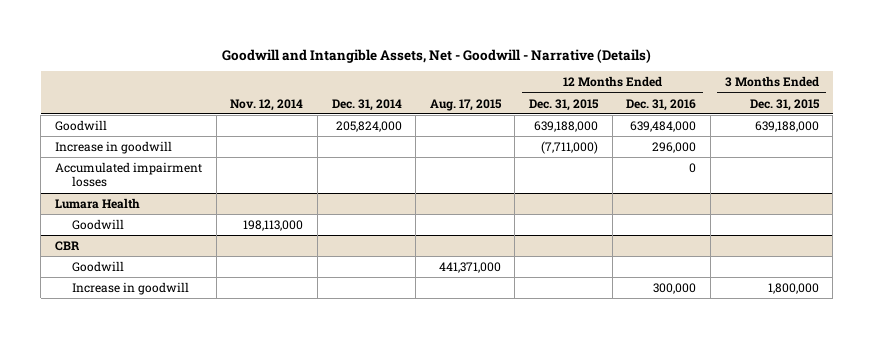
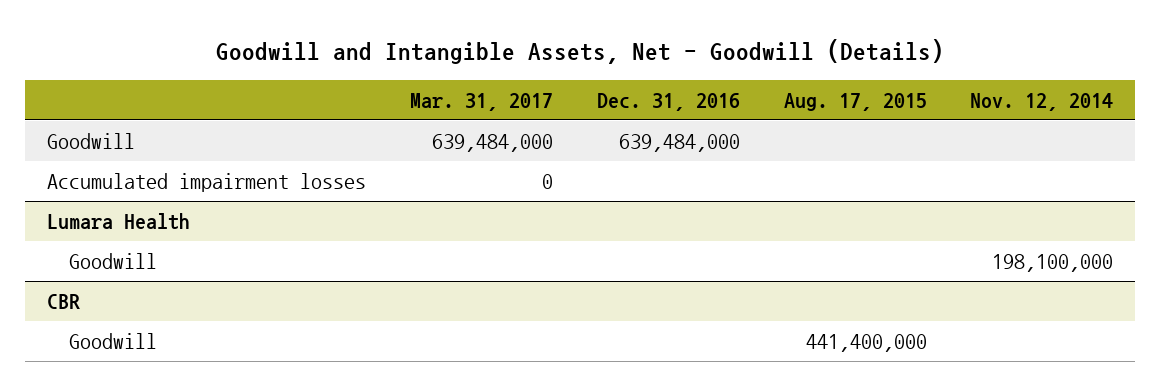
- Goodwill and Intangible Assets, Net - Goodwill - Narrative (Details)
+ Goodwill and Intangible Assets, Net - Goodwill (Details)
- | Nov. 12, 2014 | Dec. 31, 2014 | Aug. 17, 2015 | 12 Months Ended Dec. 31, 2015 | 12 Months Ended Dec. 31, 2016 | 3 Months Ended Dec. 31, 2015
+ | Mar. 31, 2017 | Dec. 31, 2016 | Aug. 17, 2015 | Nov. 12, 2014
- Increase in goodwill | | | | (7,711,000) | 296,000 |
@ Lumara Health
- Goodwill | 198,113,000 | | | | |
+ Goodwill | | | | 198,100,000
@ CBR
- Goodwill | | | 441,371,000 | | |
- Increase in goodwill | | | | | 300,000 | 1,800,000
+ Goodwill | | | 441,400,000 |

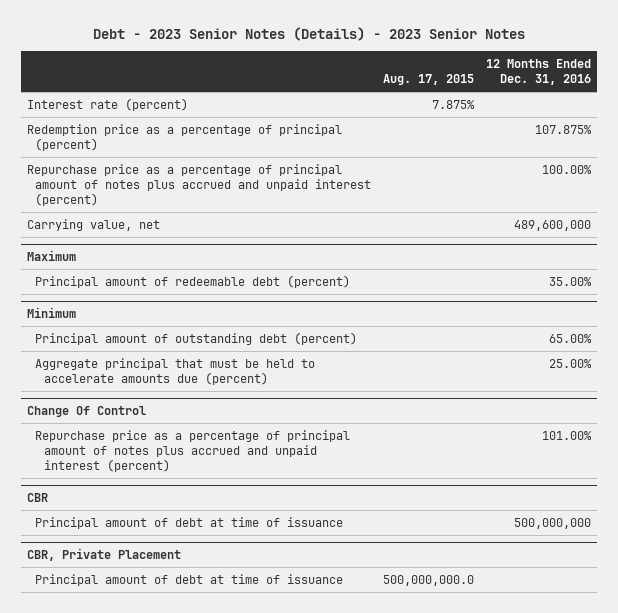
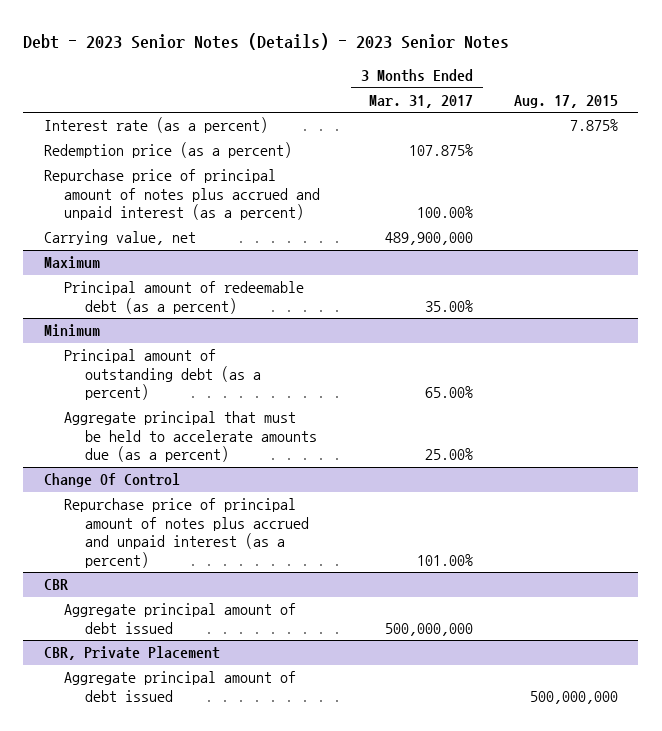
- | Aug. 17, 2015 | 12 Months Ended Dec. 31, 2016
+ | 3 Months Ended Mar. 31, 2017 | Aug. 17, 2015
- Interest rate (percent) | 7.875% |
- Redemption price as a percentage of principal (percent) | | 107.875%
- Repurchase price as a percentage of principal amount of notes plus accrued and unpaid interest (percent) | | 100.00%
+ Interest rate (as a percent) | | 7.875%
+ Redemption price (as a percent) | 107.875% |
+ Repurchase price of principal amount of notes plus accrued and unpaid interest (as a percent) | 100.00% |
@ Maximum
- Principal amount of redeemable debt (percent) | | 35.00%
+ Principal amount of redeemable debt (as a percent) | 35.00% |
@ Minimum
- Principal amount of outstanding debt (percent) | | 65.00%
- Aggregate principal that must be held to accelerate amounts due (percent) | | 25.00%
+ Principal amount of outstanding debt (as a percent) | 65.00% |
+ Aggregate principal that must be held to accelerate amounts due (as a percent) | 25.00% |
@ Change Of Control
- Repurchase price as a percentage of principal amount of notes plus accrued and unpaid interest (percent) | | 101.00%
+ Repurchase price of principal amount of notes plus accrued and unpaid interest (as a percent) | 101.00% |
@ CBR
- Principal amount of debt at time of issuance | | 500,000,000
+ Aggregate principal amount of debt issued | 500,000,000 |
@ CBR, Private Placement
- Principal amount of debt at time of issuance | 500,000,000.0 |
+ Aggregate principal amount of debt issued | | 500,000,000

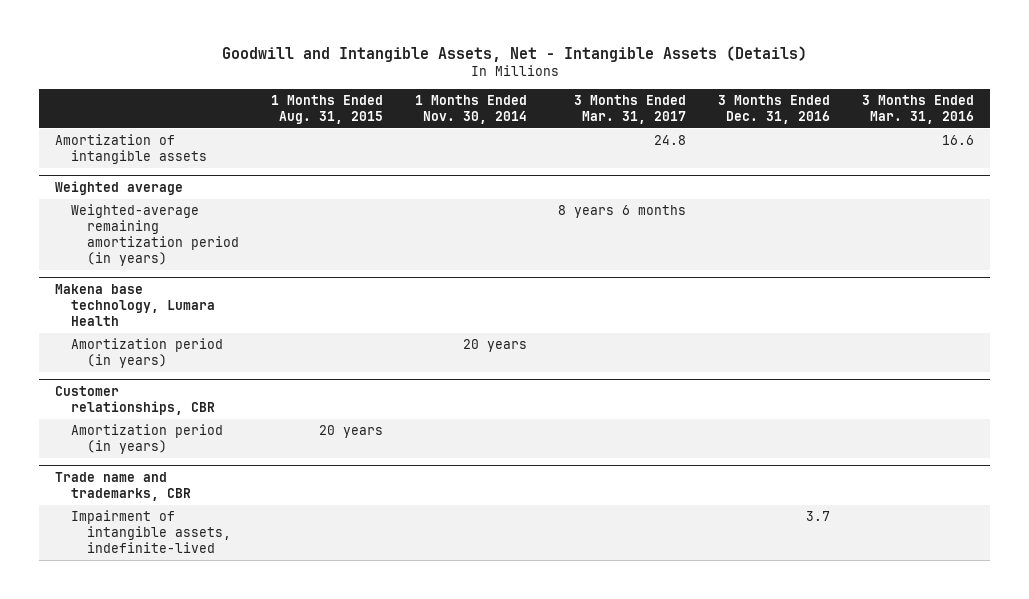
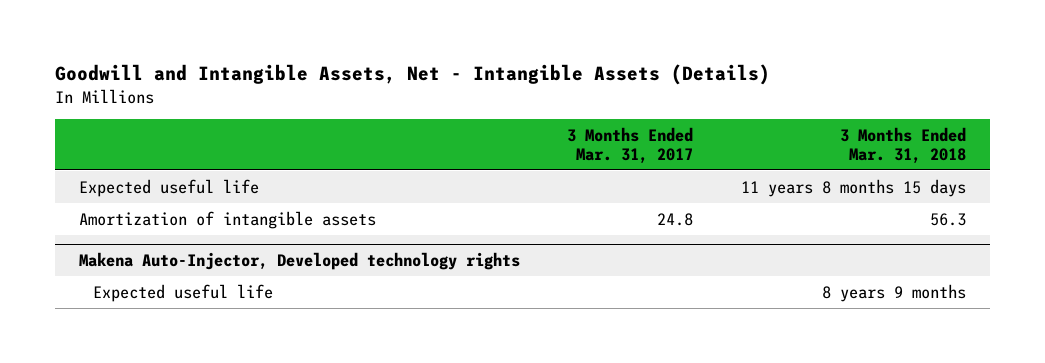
- | 1 Months Ended Aug. 31, 2015 | 1 Months Ended Nov. 30, 2014 | 3 Months Ended Mar. 31, 2017 | 3 Months Ended Dec. 31, 2016 | 3 Months Ended Mar. 31, 2016
+ | 3 Months Ended Mar. 31, 2017 | 3 Months Ended Mar. 31, 2018
+ Expected useful life | | 11 years 8 months 15 days
- Weighted average
- Weighted-average remaining amortization period (in years) | | | 8 years 6 months | |
- Makena base technology, Lumara Health
- Amortization period (in years) | | 20 years | | |
- Customer relationships, CBR
- Amortization period (in years) | 20 years | | | |
- Trade name and trademarks, CBR
- Impairment of intangible assets, indefinite-lived | | | | 3.7 |
+ Makena Auto-Injector, Developed technology rights
+ Expected useful life | | 8 years 9 months

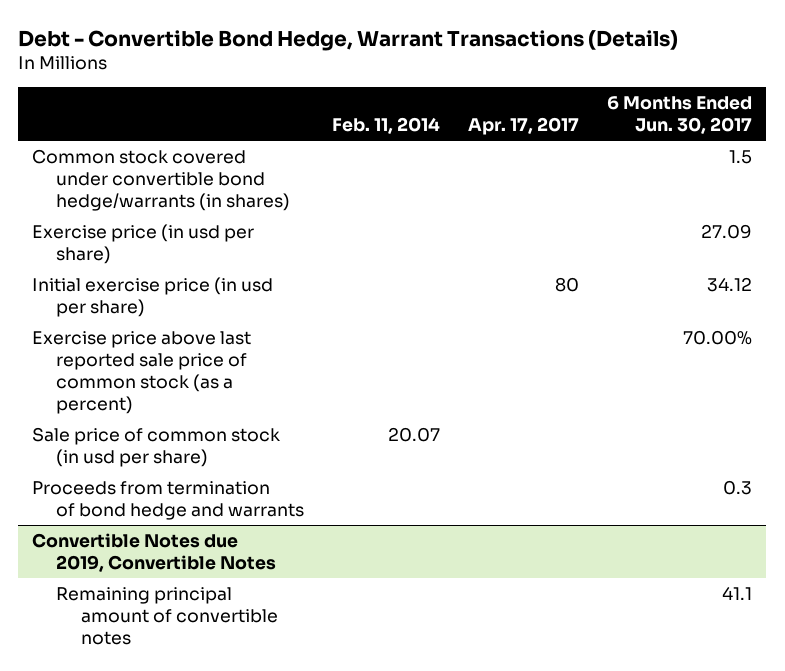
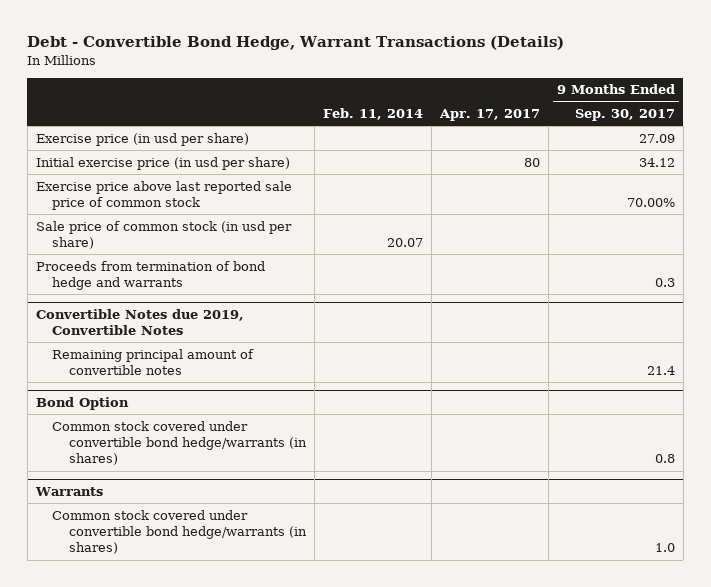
- | Feb. 11, 2014 | Apr. 17, 2017 | 6 Months Ended Jun. 30, 2017
+ | Feb. 11, 2014 | Apr. 17, 2017 | 9 Months Ended Sep. 30, 2017
- Common stock covered under convertible bond hedge/warrants (in shares) | | | 1.5
- Exercise price above last reported sale price of common stock (as a percent) | | | 70.00%
+ Exercise price above last reported sale price of common stock | | | 70.00%
+ Bond Option
+ Common stock covered under convertible bond hedge/warrants (in shares) | | | 0.8
+ Warrants
+ Common stock covered under convertible bond hedge/warrants (in shares) | | | 1.0

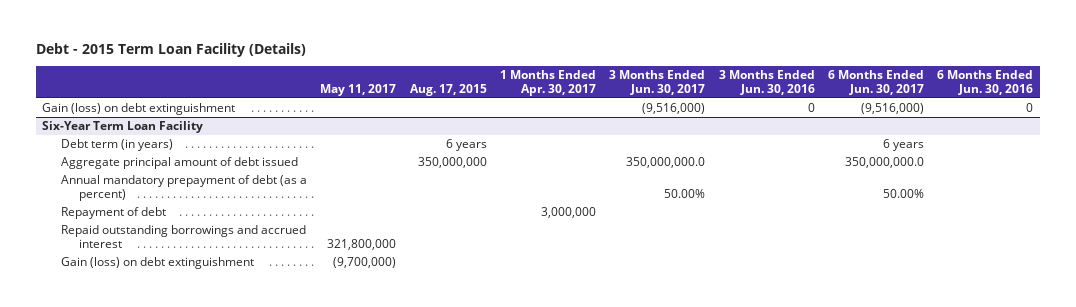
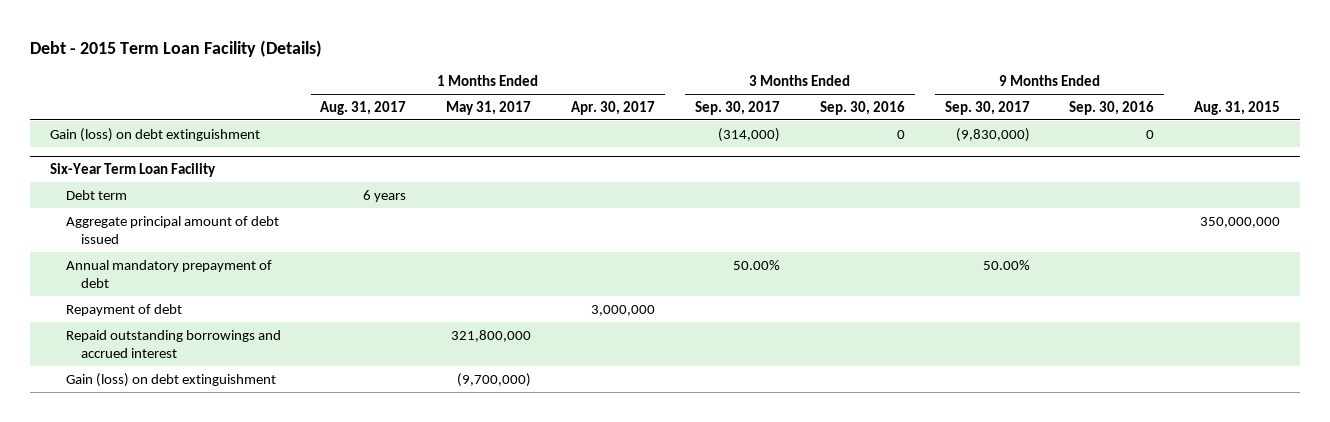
- | May 11, 2017 | Aug. 17, 2015 | 1 Months Ended Apr. 30, 2017 | 3 Months Ended Jun. 30, 2017 | 3 Months Ended Jun. 30, 2016 | 6 Months Ended Jun. 30, 2017 | 6 Months Ended Jun. 30, 2016
+ | 1 Months Ended Aug. 31, 2017 | 1 Months Ended May 31, 2017 | 1 Months Ended Apr. 30, 2017 | 3 Months Ended Sep. 30, 2017 | 3 Months Ended Sep. 30, 2016 | 9 Months Ended Sep. 30, 2017 | 9 Months Ended Sep. 30, 2016 | Aug. 31, 2015
@ Six-Year Term Loan Facility
- Debt term (in years) | | 6 years | | | | 6 years |
+ Debt term | 6 years | | | | | | |
- Annual mandatory prepayment of debt (as a percent) | | | | 50.00% | | 50.00% |
+ Annual mandatory prepayment of debt | | | | 50.00% | | 50.00% | |

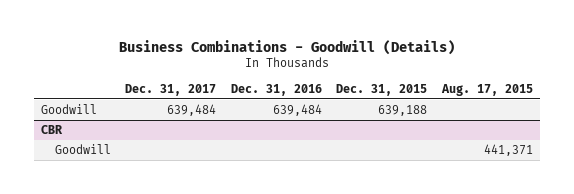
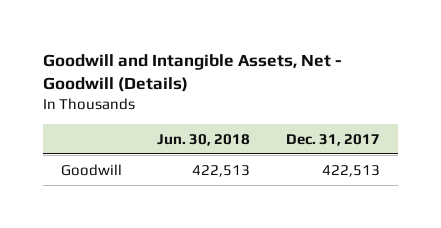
- Business Combinations - Goodwill (Details)
+ Goodwill and Intangible Assets, Net - Goodwill (Details)
- | Dec. 31, 2017 | Dec. 31, 2016 | Dec. 31, 2015 | Aug. 17, 2015
+ | Jun. 30, 2018 | Dec. 31, 2017
- Goodwill | 639,484 | 639,484 | 639,188 |
- CBR
- Goodwill | | | | 441,371
+ Goodwill | 422,513 | 422,513

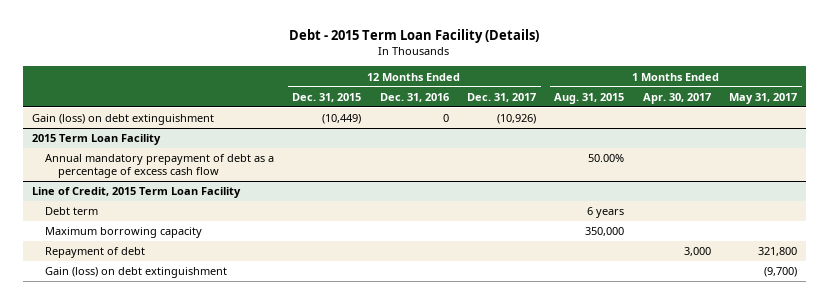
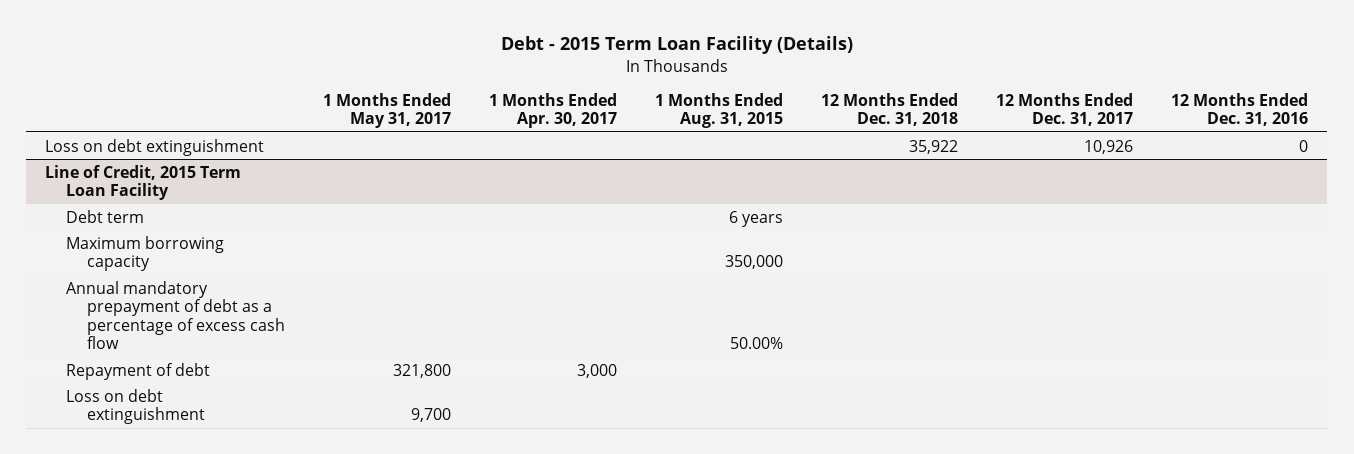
- | 12 Months Ended Dec. 31, 2015 | 12 Months Ended Dec. 31, 2016 | 12 Months Ended Dec. 31, 2017 | 1 Months Ended Aug. 31, 2015 | 1 Months Ended Apr. 30, 2017 | 1 Months Ended May 31, 2017
+ | 1 Months Ended May 31, 2017 | 1 Months Ended Apr. 30, 2017 | 1 Months Ended Aug. 31, 2015 | 12 Months Ended Dec. 31, 2018 | 12 Months Ended Dec. 31, 2017 | 12 Months Ended Dec. 31, 2016
- Gain (loss) on debt extinguishment | (10,449) | 0 | (10,926) | | |
- 2015 Term Loan Facility
- Annual mandatory prepayment of debt as a percentage of excess cash flow | | | | 50.00% | |
+ Loss on debt extinguishment | | | | 35,922 | 10,926 | 0
@ Line of Credit, 2015 Term Loan Facility
+ Annual mandatory prepayment of debt as a percentage of excess cash flow | | | 50.00% | | |
- Gain (loss) on debt extinguishment | | | | | | (9,700)
+ Loss on debt extinguishment | 9,700 | | | | |

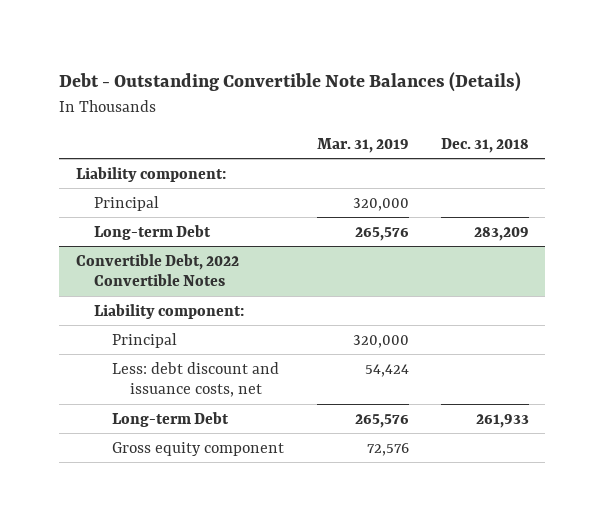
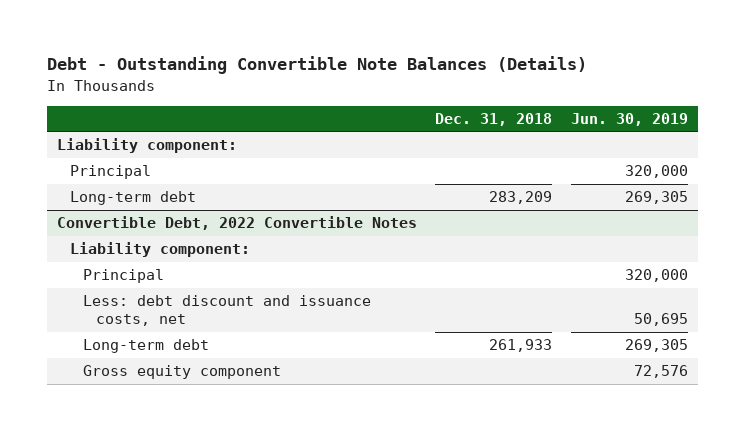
- | Mar. 31, 2019 | Dec. 31, 2018
+ | Dec. 31, 2018 | Jun. 30, 2019
- Long-term Debt | 265,576 | 283,209
+ Long-term debt | 283,209 | 269,305
@ Convertible Debt, 2022 Convertible Notes
- Long-term Debt | 265,576 | 261,933
+ Long-term debt | 261,933 | 269,305

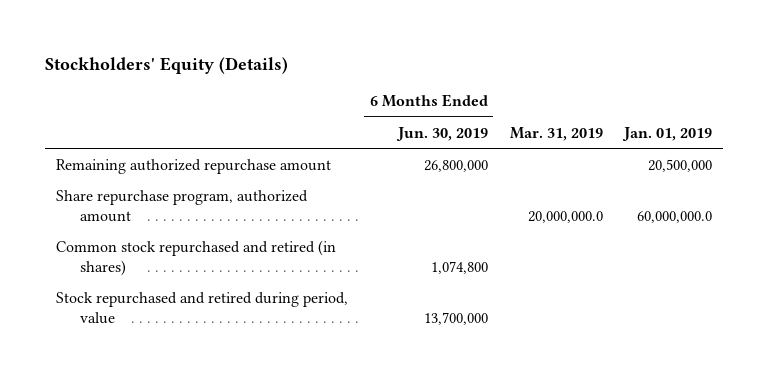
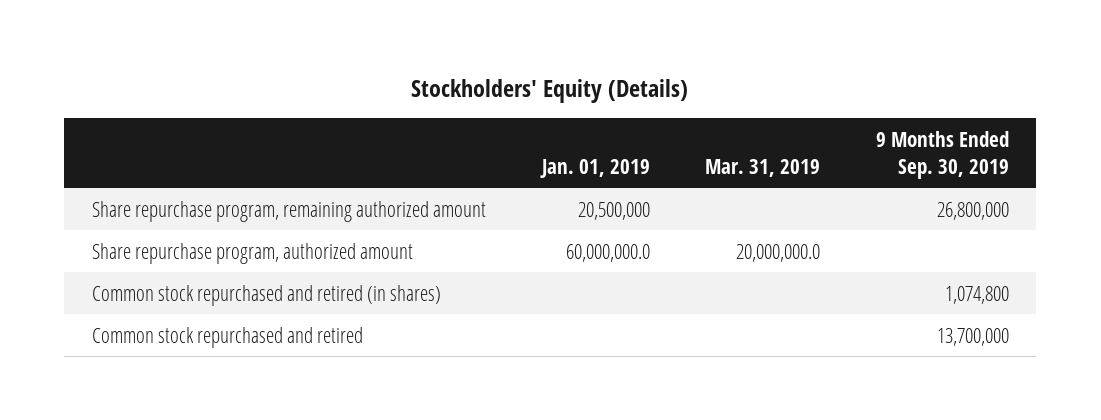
- | 6 Months Ended Jun. 30, 2019 | Mar. 31, 2019 | Jan. 01, 2019
+ | Jan. 01, 2019 | Mar. 31, 2019 | 9 Months Ended Sep. 30, 2019
- Remaining authorized repurchase amount | 26,800,000 | | 20,500,000
+ Share repurchase program, remaining authorized amount | 20,500,000 | | 26,800,000
- Stock repurchased and retired during period, value | 13,700,000 | |
+ Common stock repurchased and retired | | | 13,700,000

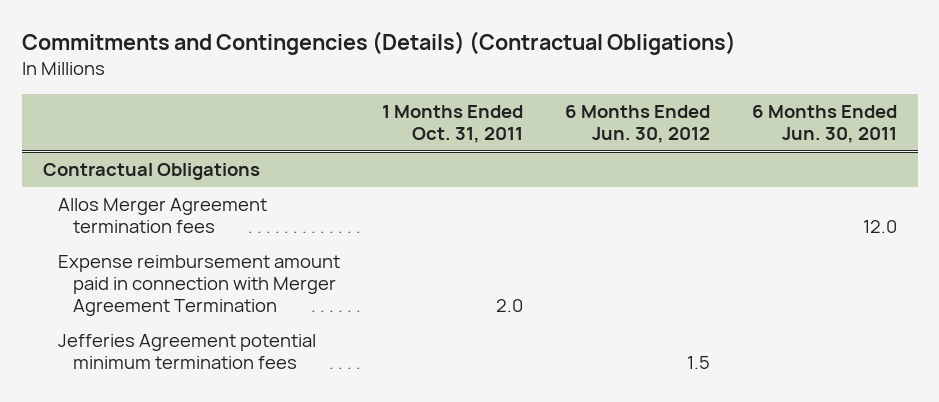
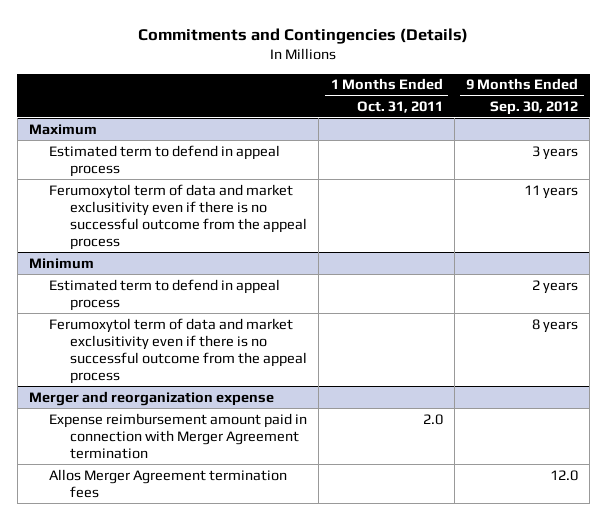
- Commitments and Contingencies (Details) (Contractual Obligations)
+ Commitments and Contingencies (Details)
- | 1 Months Ended Oct. 31, 2011 | 6 Months Ended Jun. 30, 2012 | 6 Months Ended Jun. 30, 2011
+ | 1 Months Ended Oct. 31, 2011 | 9 Months Ended Sep. 30, 2012
- Contractual Obligations
- Allos Merger Agreement termination fees | | | 12.0
- Expense reimbursement amount paid in connection with Merger Agreement Termination | 2.0 | |
- Jefferies Agreement potential minimum termination fees | | 1.5 |
+ Maximum
+ Estimated term to defend in appeal process | | 3 years
+ Ferumoxytol term of data and market exclusitivity even if there is no successful outcome from the appeal process | | 11 years
+ Minimum
+ Estimated term to defend in appeal process | | 2 years
+ Ferumoxytol term of data and market exclusitivity even if there is no successful outcome from the appeal process | | 8 years
+ Merger and reorganization expense
+ Expense reimbursement amount paid in connection with Merger Agreement termination | 2.0 |
+ Allos Merger Agreement termination fees | | 12.0

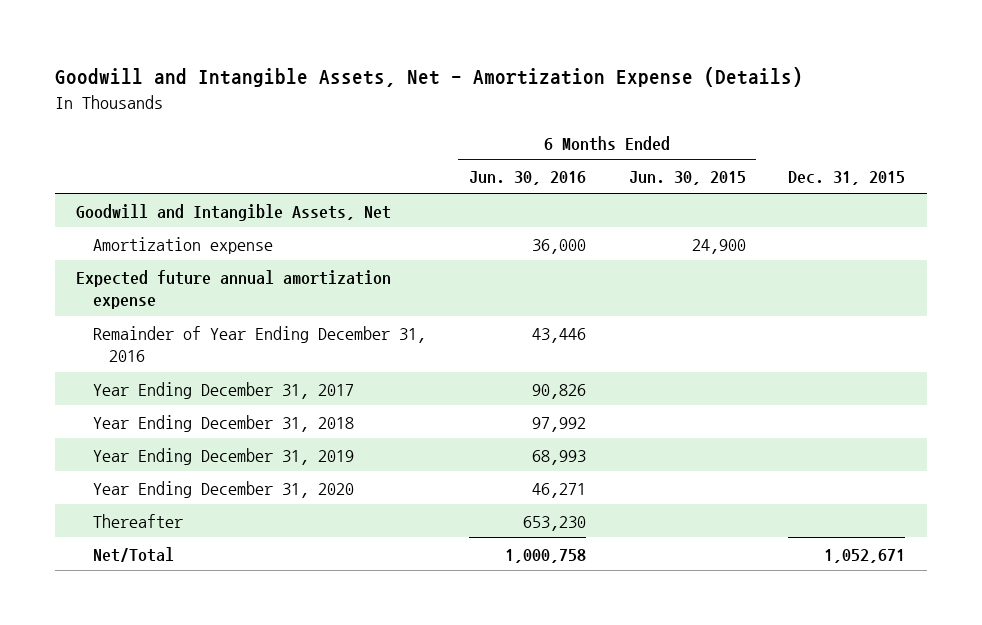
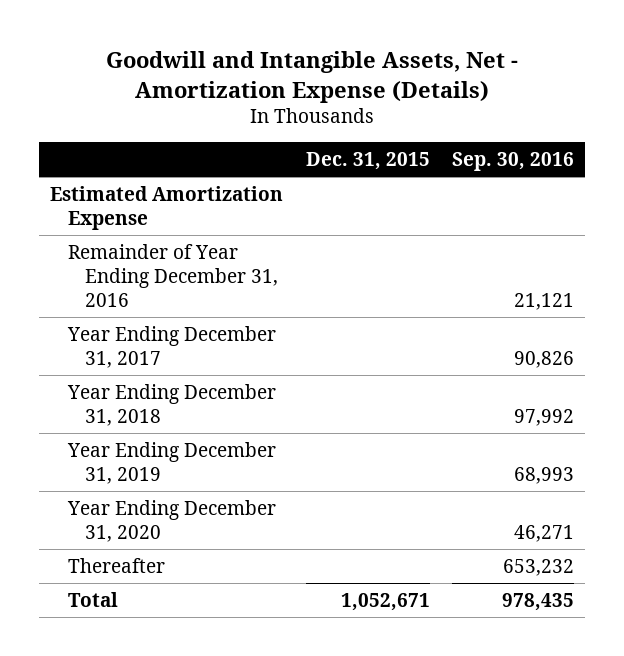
- | 6 Months Ended Jun. 30, 2016 | 6 Months Ended Jun. 30, 2015 | Dec. 31, 2015
+ | Dec. 31, 2015 | Sep. 30, 2016
- Goodwill and Intangible Assets, Net
- Amortization expense | 36,000 | 24,900 |
- Expected future annual amortization expense
+ Estimated Amortization Expense
- Net/Total | 1,000,758 | | 1,052,671
+ Total | 1,052,671 | 978,435

